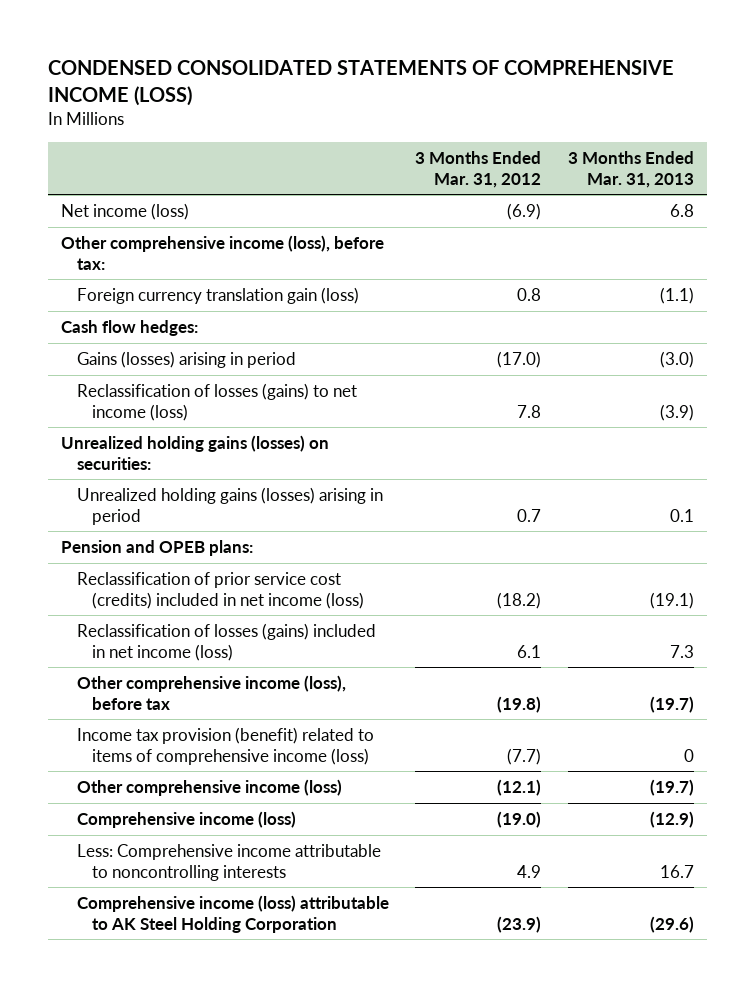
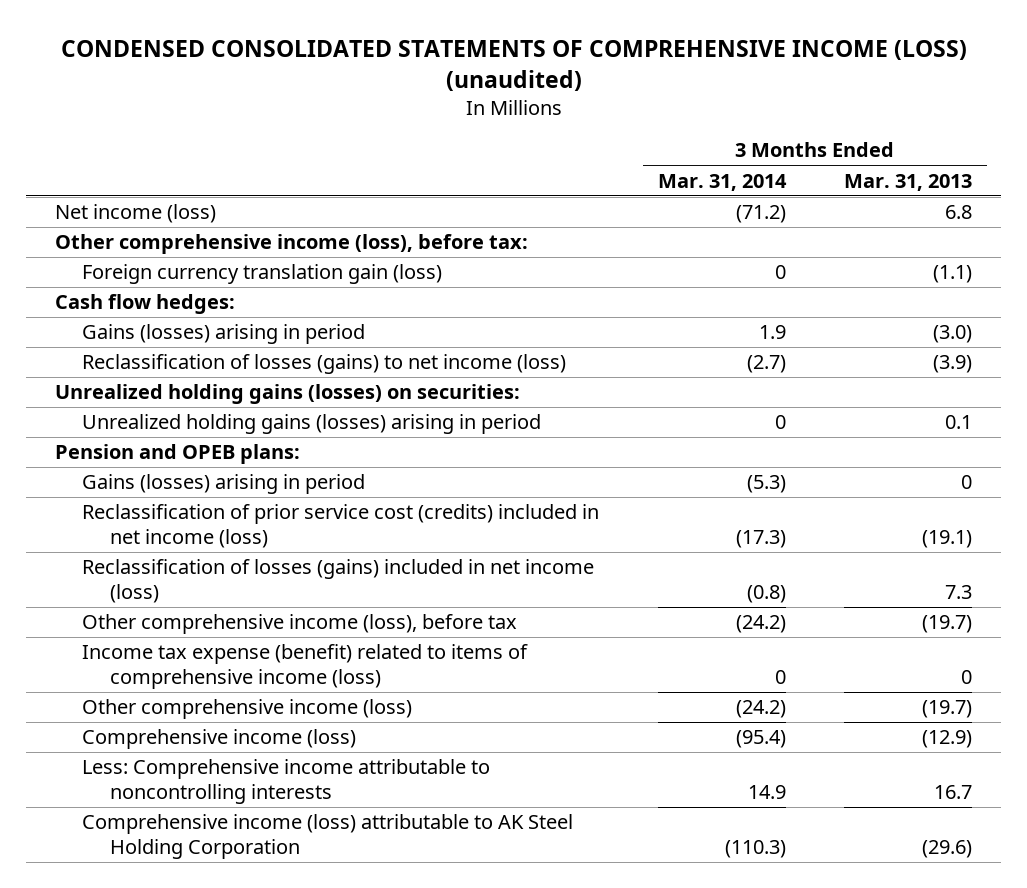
- CONDENSED CONSOLIDATED STATEMENTS OF COMPREHENSIVE INCOME (LOSS)
+ CONDENSED CONSOLIDATED STATEMENTS OF COMPREHENSIVE INCOME (LOSS) (unaudited)
- | 3 Months Ended Mar. 31, 2012 | 3 Months Ended Mar. 31, 2013
+ | 3 Months Ended Mar. 31, 2014 | 3 Months Ended Mar. 31, 2013
+ Gains (losses) arising in period | (5.3) | 0
- Income tax provision (benefit) related to items of comprehensive income (loss) | (7.7) | 0
+ Income tax expense (benefit) related to items of comprehensive income (loss) | 0 | 0

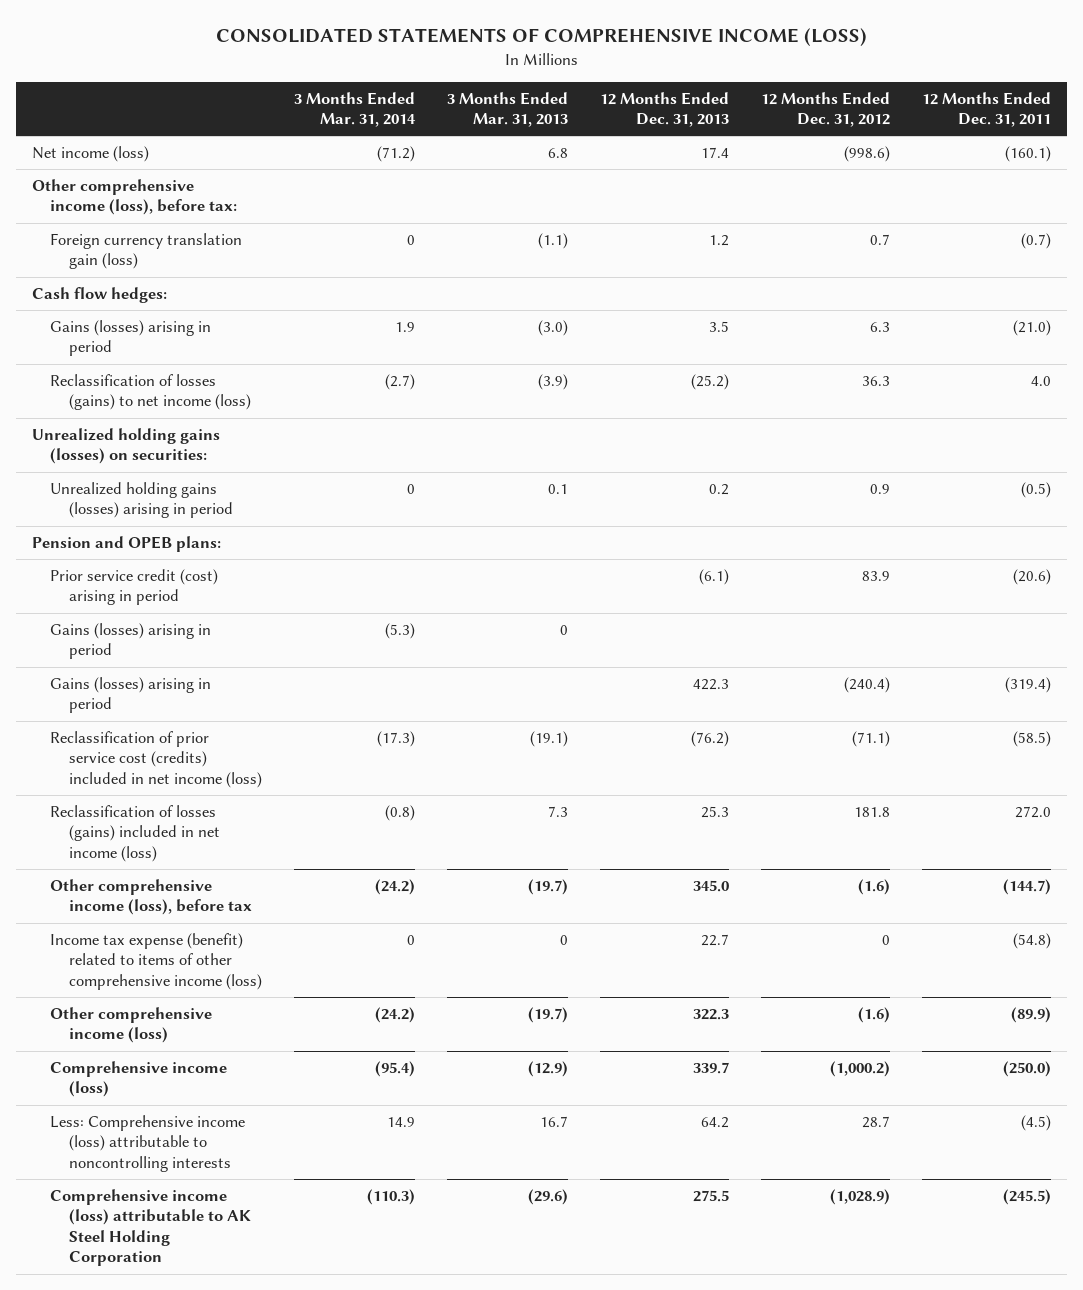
- CONDENSED CONSOLIDATED STATEMENTS OF COMPREHENSIVE INCOME (LOSS) (unaudited)
+ CONSOLIDATED STATEMENTS OF COMPREHENSIVE INCOME (LOSS)
- | 3 Months Ended Mar. 31, 2014 | 3 Months Ended Mar. 31, 2013
+ | 3 Months Ended Mar. 31, 2014 | 3 Months Ended Mar. 31, 2013 | 12 Months Ended Dec. 31, 2013 | 12 Months Ended Dec. 31, 2012 | 12 Months Ended Dec. 31, 2011
+ Prior service credit (cost) arising in period | | | (6.1) | 83.9 | (20.6)
+ Gains (losses) arising in period | | | 422.3 | (240.4) | (319.4)
- Income tax expense (benefit) related to items of comprehensive income (loss) | 0 | 0
+ Income tax expense (benefit) related to items of other comprehensive income (loss) | 0 | 0 | 22.7 | 0 | (54.8)
- Less: Comprehensive income attributable to noncontrolling interests | 14.9 | 16.7
+ Less: Comprehensive income (loss) attributable to noncontrolling interests | 14.9 | 16.7 | 64.2 | 28.7 | (4.5)

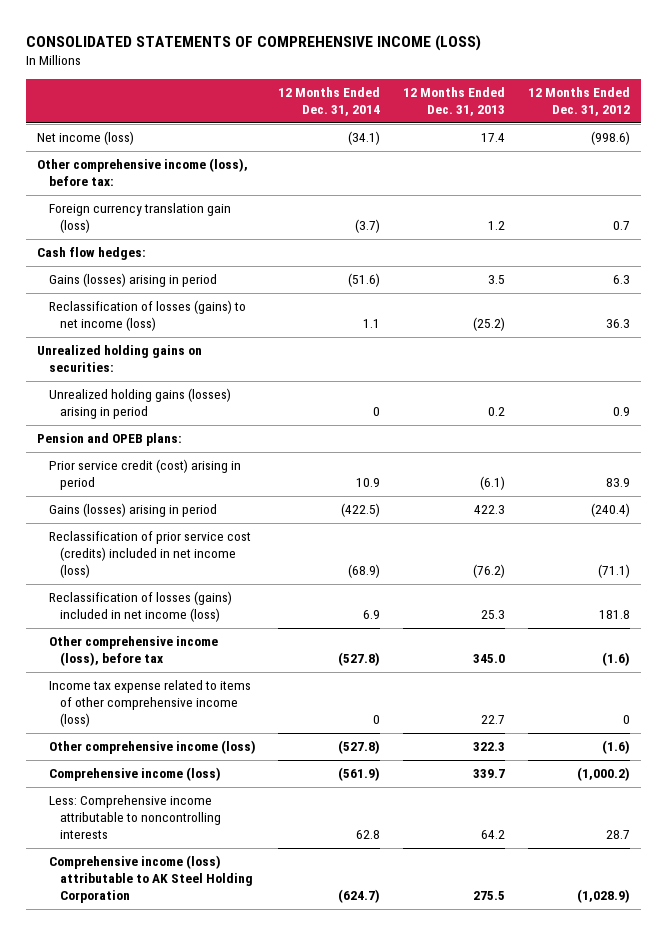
- | 3 Months Ended Mar. 31, 2014 | 3 Months Ended Mar. 31, 2013 | 12 Months Ended Dec. 31, 2013 | 12 Months Ended Dec. 31, 2012 | 12 Months Ended Dec. 31, 2011
+ | 12 Months Ended Dec. 31, 2014 | 12 Months Ended Dec. 31, 2013 | 12 Months Ended Dec. 31, 2012
- Unrealized holding gains (losses) on securities:
+ Unrealized holding gains on securities:
- Gains (losses) arising in period | (5.3) | 0 | | |
- Income tax expense (benefit) related to items of other comprehensive income (loss) | 0 | 0 | 22.7 | 0 | (54.8)
+ Income tax expense related to items of other comprehensive income (loss) | 0 | 22.7 | 0
- Less: Comprehensive income (loss) attributable to noncontrolling interests | 14.9 | 16.7 | 64.2 | 28.7 | (4.5)
+ Less: Comprehensive income attributable to noncontrolling interests | 62.8 | 64.2 | 28.7

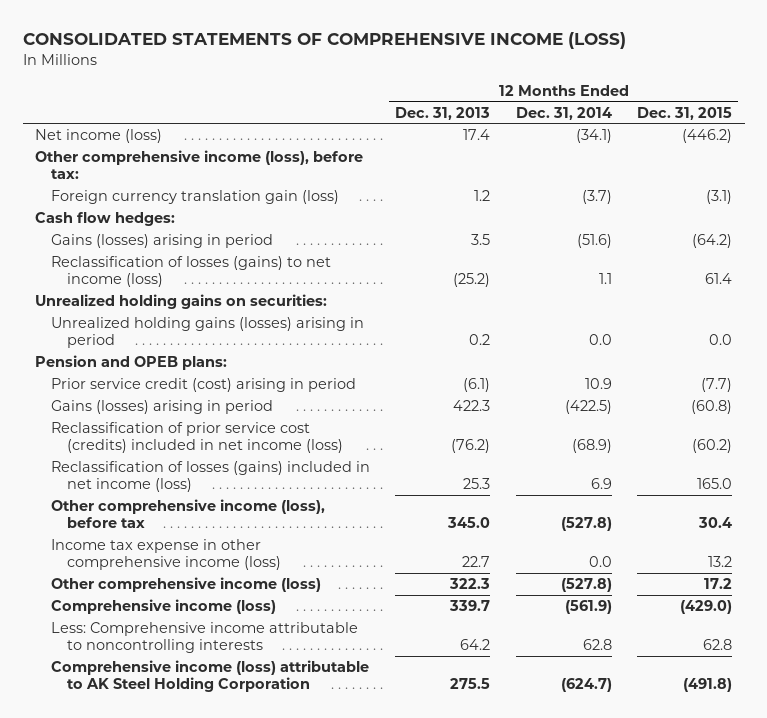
- | 12 Months Ended Dec. 31, 2014 | 12 Months Ended Dec. 31, 2013 | 12 Months Ended Dec. 31, 2012
+ | 12 Months Ended Dec. 31, 2013 | 12 Months Ended Dec. 31, 2014 | 12 Months Ended Dec. 31, 2015
- Unrealized holding gains (losses) arising in period | 0 | 0.2 | 0.9
+ Unrealized holding gains (losses) arising in period | 0.2 | 0.0 | 0.0
- Income tax expense related to items of other comprehensive income (loss) | 0 | 22.7 | 0
+ Income tax expense in other comprehensive income (loss) | 22.7 | 0.0 | 13.2

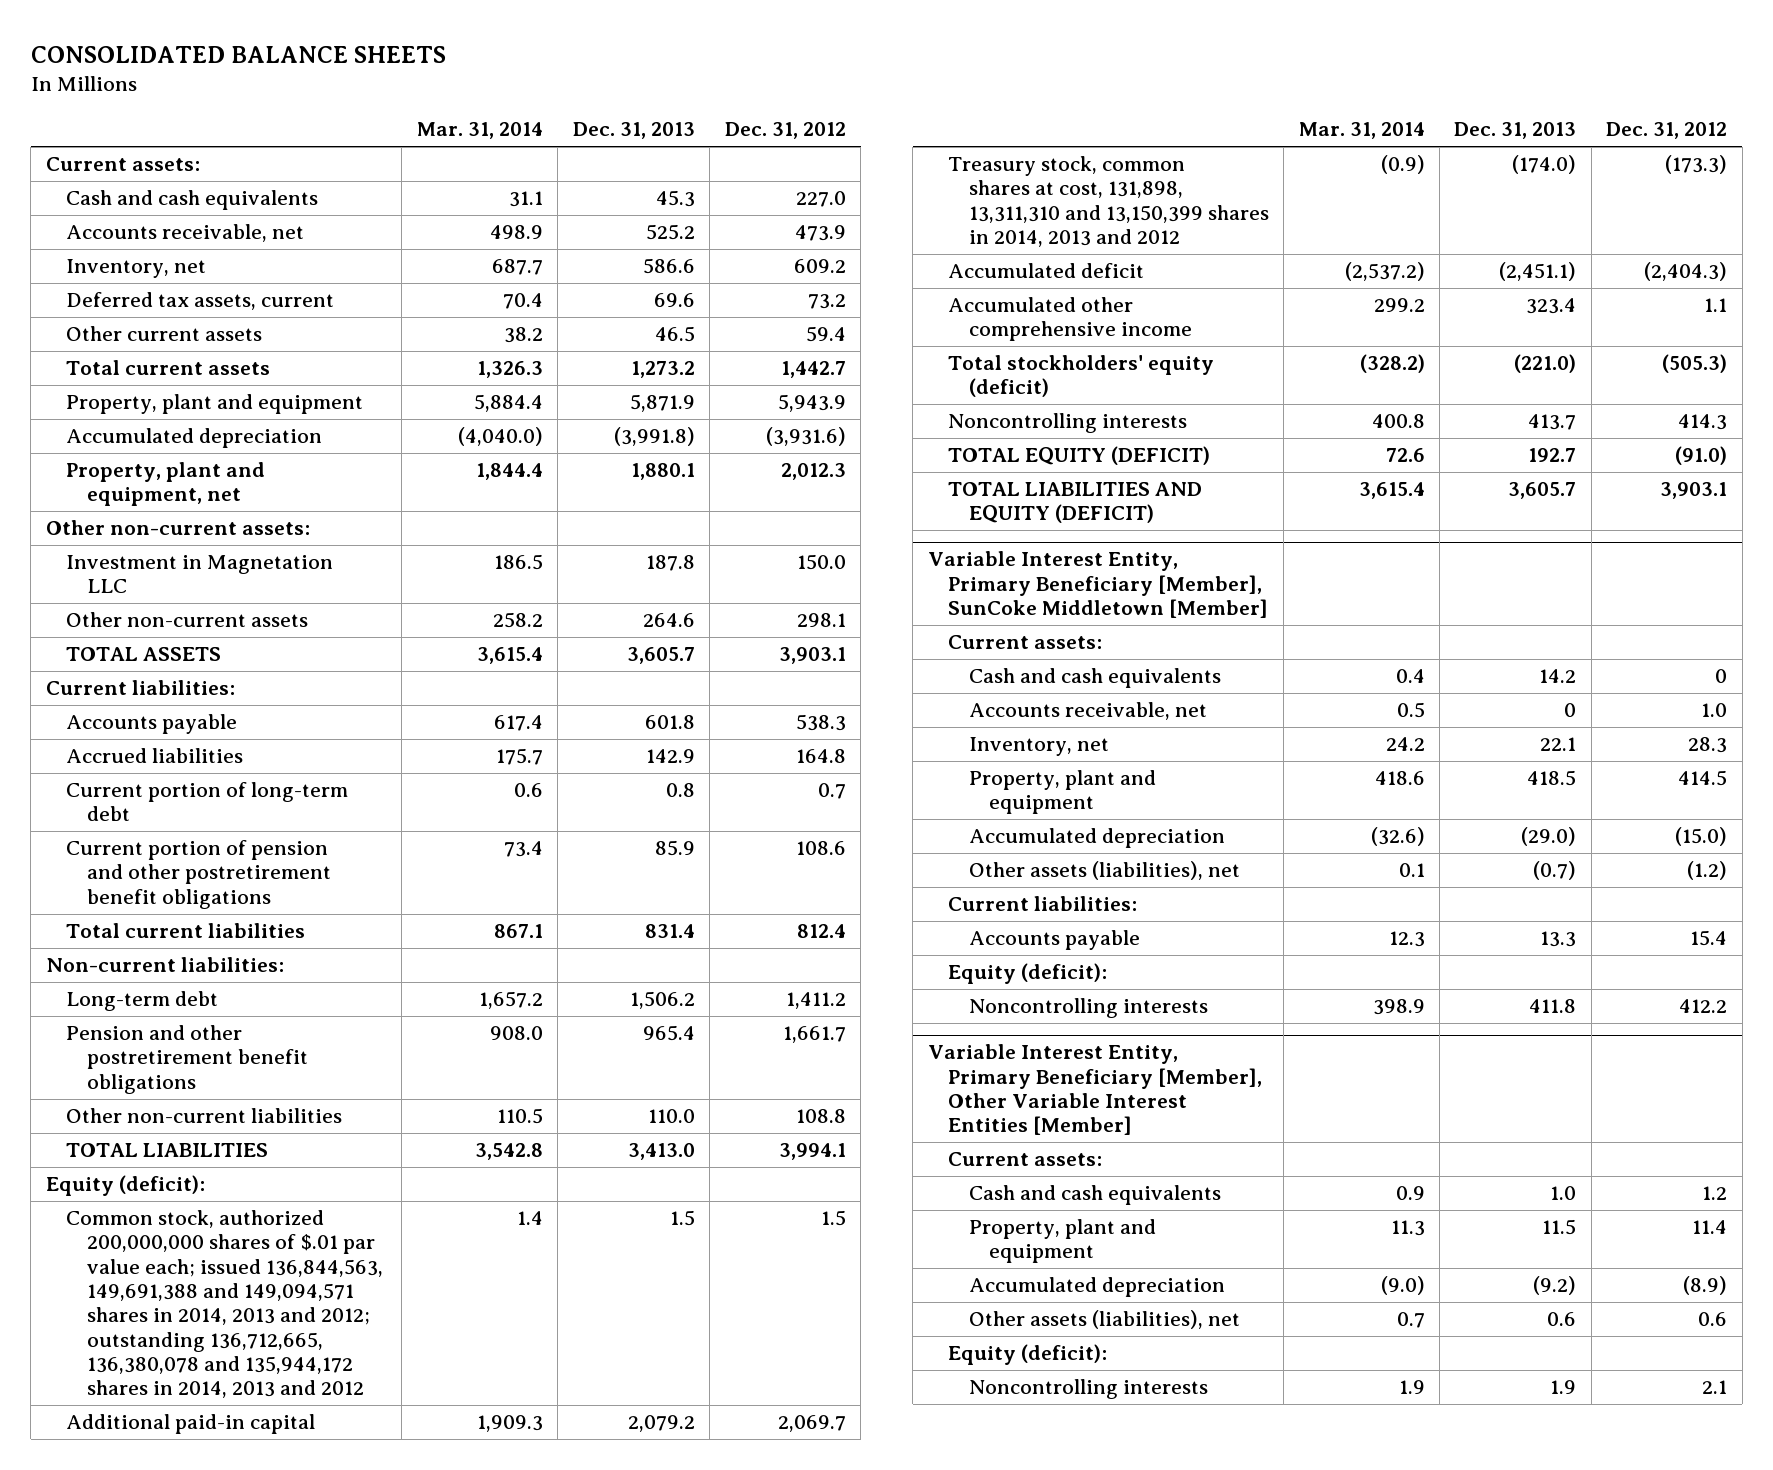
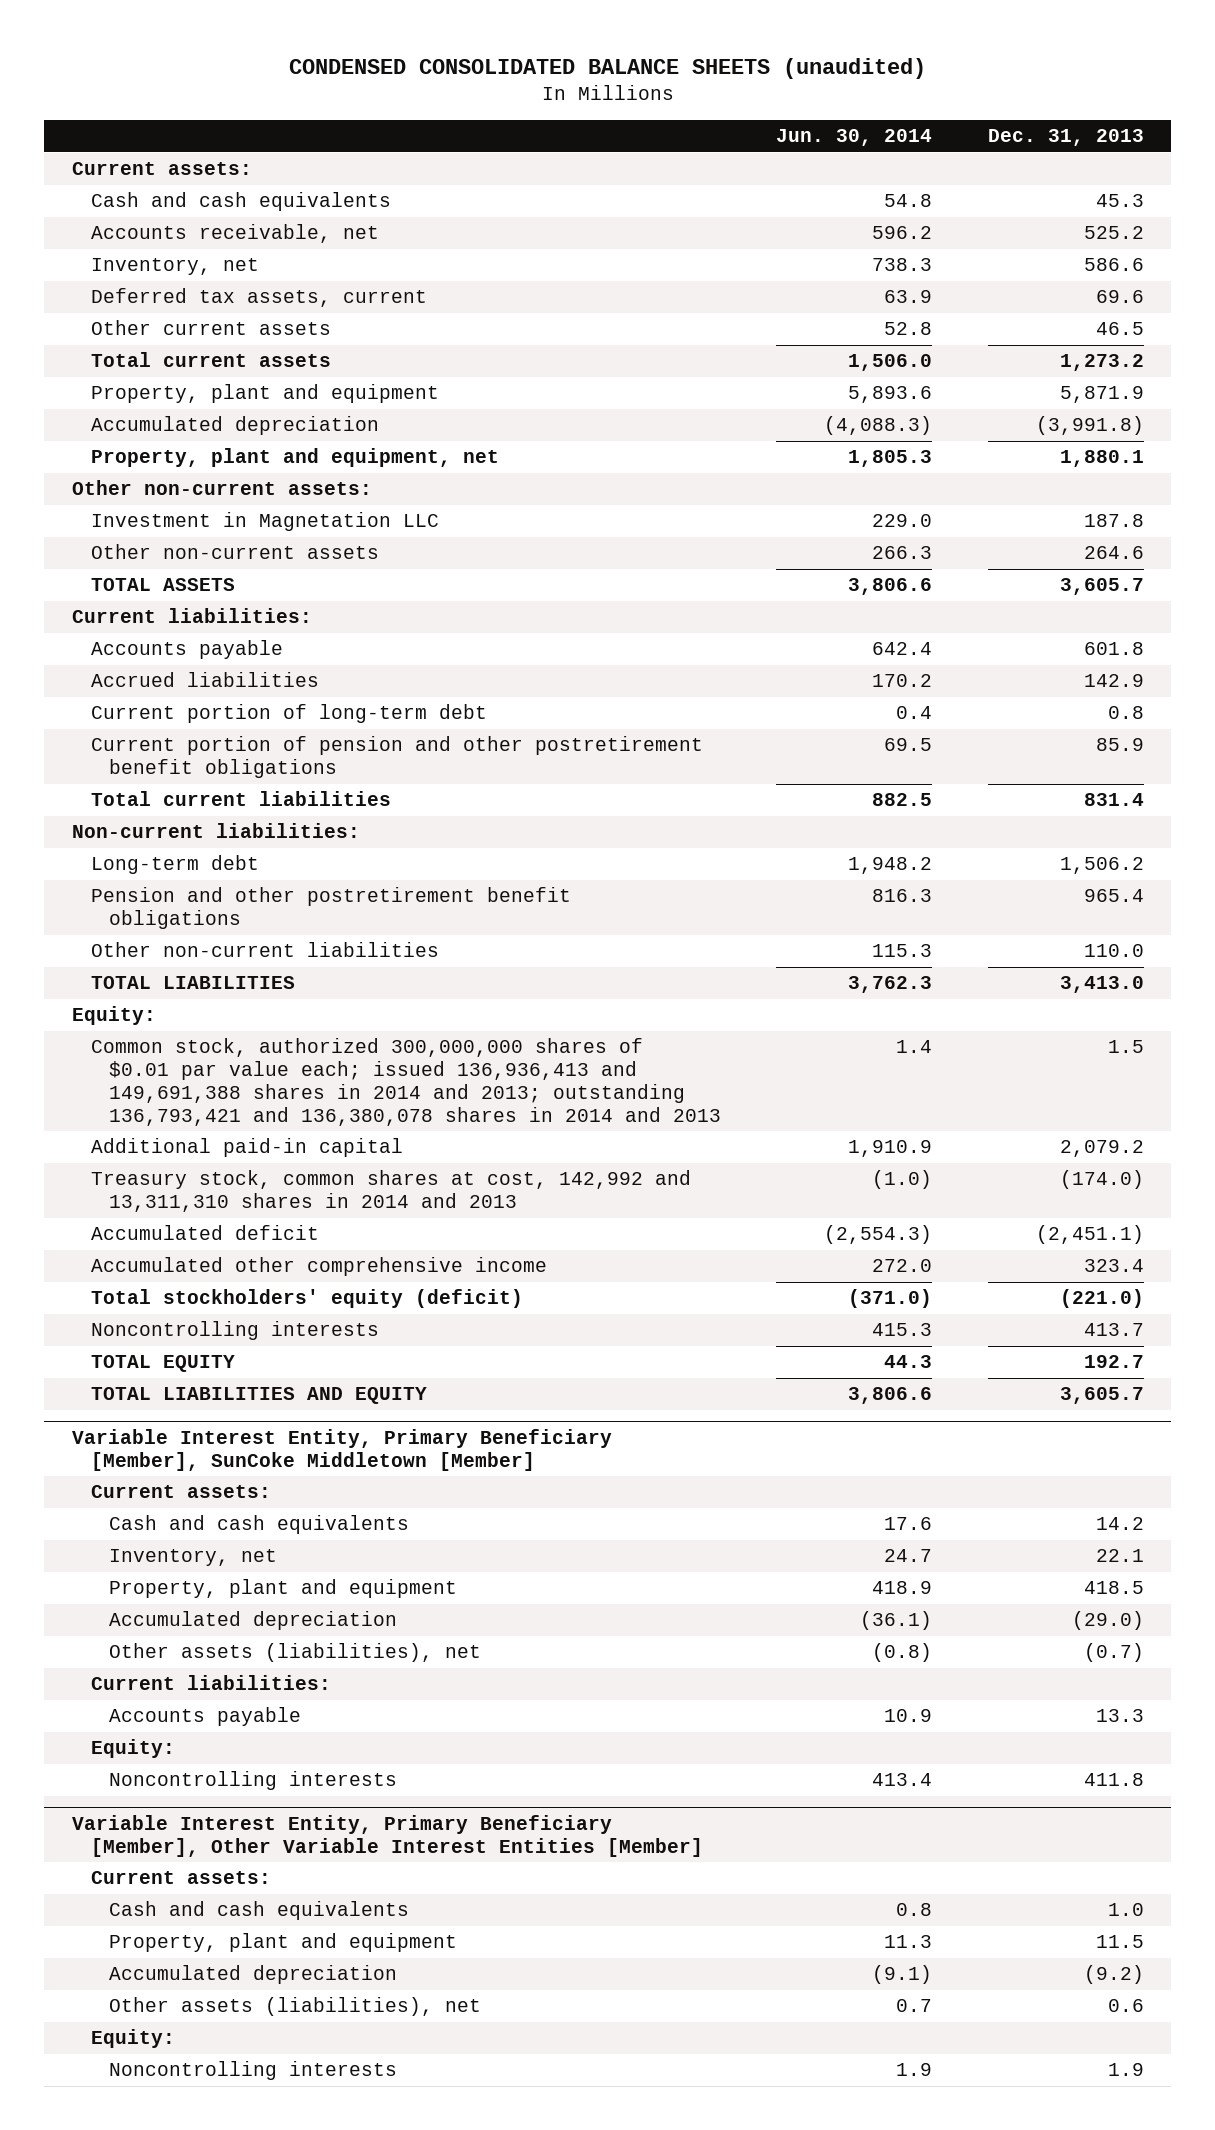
- CONSOLIDATED BALANCE SHEETS
+ CONDENSED CONSOLIDATED BALANCE SHEETS (unaudited)
- | Mar. 31, 2014 | Dec. 31, 2013 | Dec. 31, 2012
+ | Jun. 30, 2014 | Dec. 31, 2013
- Equity (deficit):
- Common stock, authorized 200,000,000 shares of $.01 par value each; issued 136,844,563, 149,691,388 and 149,094,571 shares in 2014, 2013 and 2012; outstanding 136,712,665, 136,380,078 and 135,944,172 shares in 2014, 2013 and 2012 | 1.4 | 1.5 | 1.5
+ Equity:
+ Common stock, authorized 300,000,000 shares of $0.01 par value each; issued 136,936,413 and 149,691,388 shares in 2014 and 2013; outstanding 136,793,421 and 136,380,078 shares in 2014 and 2013 | 1.4 | 1.5
- Treasury stock, common shares at cost, 131,898, 13,311,310 and 13,150,399 shares in 2014, 2013 and 2012 | (0.9) | (174.0) | (173.3)
+ Treasury stock, common shares at cost, 142,992 and 13,311,310 shares in 2014 and 2013 | (1.0) | (174.0)
- TOTAL EQUITY (DEFICIT) | 72.6 | 192.7 | (91.0)
- TOTAL LIABILITIES AND EQUITY (DEFICIT) | 3,615.4 | 3,605.7 | 3,903.1
+ TOTAL EQUITY | 44.3 | 192.7
+ TOTAL LIABILITIES AND EQUITY | 3,806.6 | 3,605.7
@ Variable Interest Entity, Primary Beneficiary [Member], SunCoke Middletown [Member]
- Accounts receivable, net | 0.5 | 0 | 1.0
- Equity (deficit):
+ Equity:
@ Variable Interest Entity, Primary Beneficiary [Member], Other Variable Interest Entities [Member]
- Equity (deficit):
+ Equity:

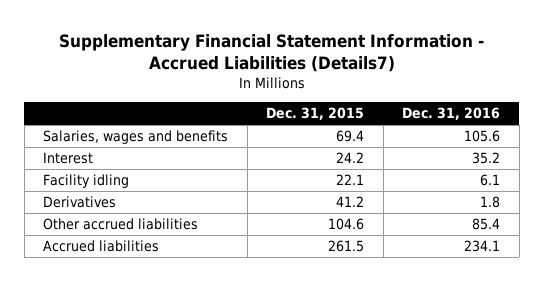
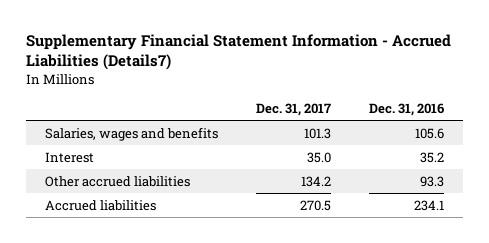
- | Dec. 31, 2015 | Dec. 31, 2016
+ | Dec. 31, 2017 | Dec. 31, 2016
- Facility idling | 22.1 | 6.1
- Derivatives | 41.2 | 1.8
- Other accrued liabilities | 104.6 | 85.4
+ Other accrued liabilities | 134.2 | 93.3

